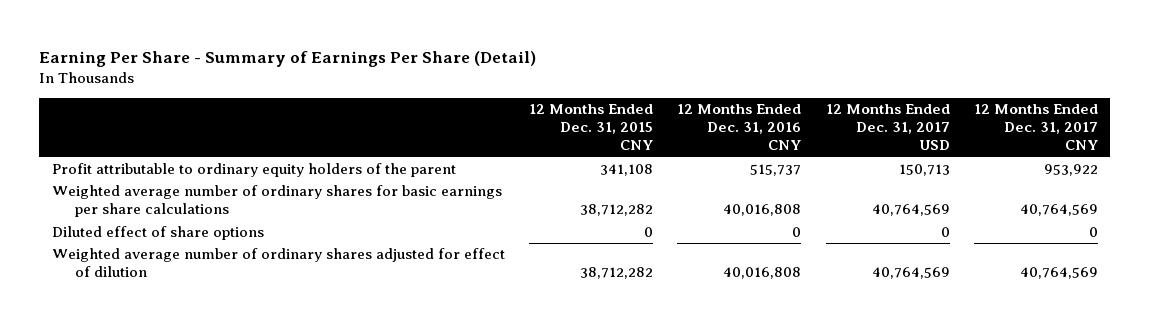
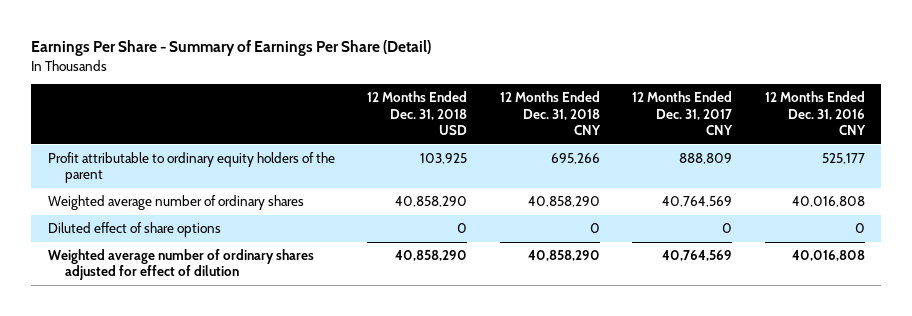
- Earning Per Share - Summary of Earnings Per Share (Detail)
+ Earnings Per Share - Summary of Earnings Per Share (Detail)
- | 12 Months Ended Dec. 31, 2015 CNY | 12 Months Ended Dec. 31, 2016 CNY | 12 Months Ended Dec. 31, 2017 USD | 12 Months Ended Dec. 31, 2017 CNY
+ | 12 Months Ended Dec. 31, 2018 USD | 12 Months Ended Dec. 31, 2018 CNY | 12 Months Ended Dec. 31, 2017 CNY | 12 Months Ended Dec. 31, 2016 CNY
- Profit attributable to ordinary equity holders of the parent | 341,108 | 515,737 | 150,713 | 953,922
- Weighted average number of ordinary shares for basic earnings per share calculations | 38,712,282 | 40,016,808 | 40,764,569 | 40,764,569
+ Profit attributable to ordinary equity holders of the parent | 103,925 | 695,266 | 888,809 | 525,177
+ Weighted average number of ordinary shares | 40,858,290 | 40,858,290 | 40,764,569 | 40,016,808

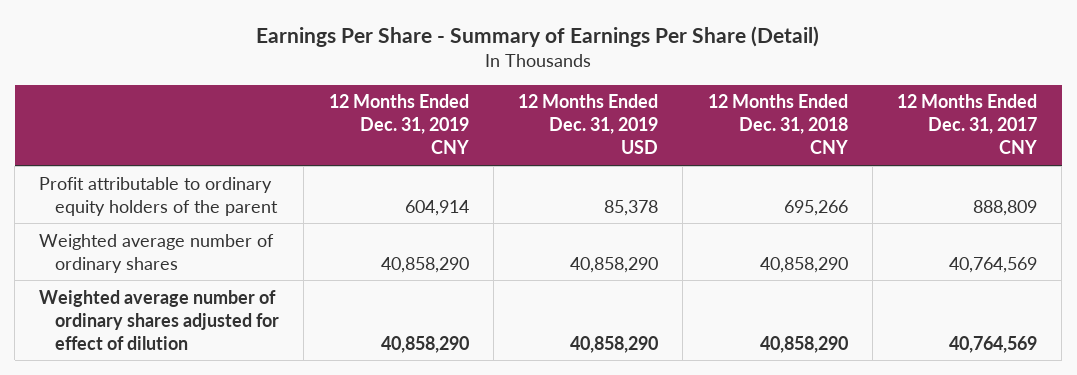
- | 12 Months Ended Dec. 31, 2018 USD | 12 Months Ended Dec. 31, 2018 CNY | 12 Months Ended Dec. 31, 2017 CNY | 12 Months Ended Dec. 31, 2016 CNY
+ | 12 Months Ended Dec. 31, 2019 CNY | 12 Months Ended Dec. 31, 2019 USD | 12 Months Ended Dec. 31, 2018 CNY | 12 Months Ended Dec. 31, 2017 CNY
- Diluted effect of share options | 0 | 0 | 0 | 0

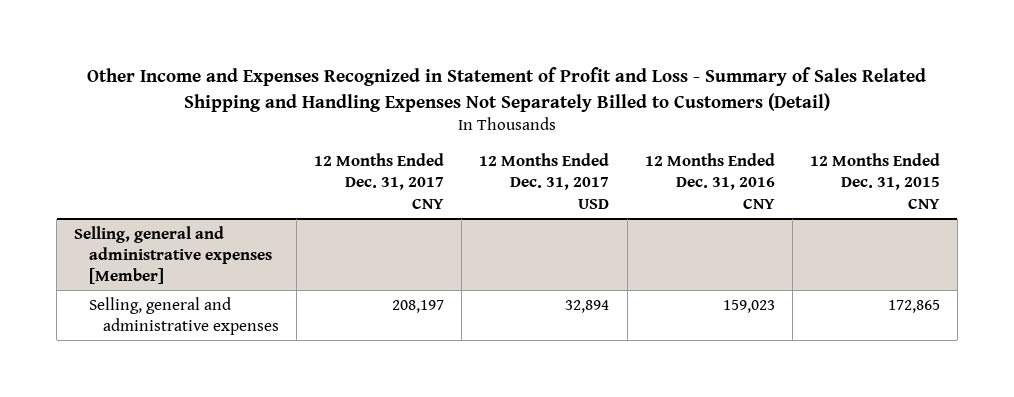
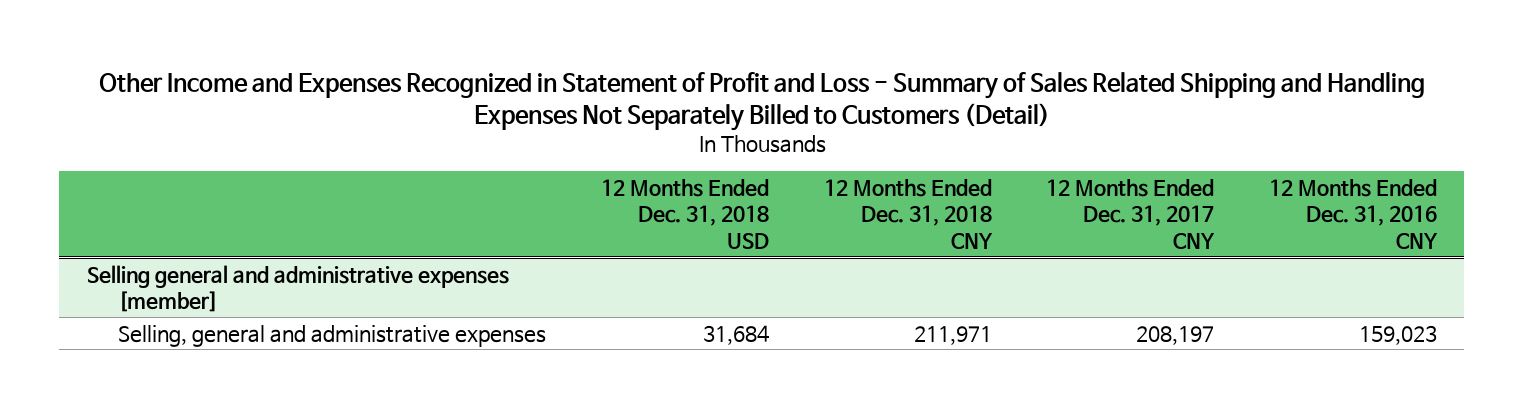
- | 12 Months Ended Dec. 31, 2017 CNY | 12 Months Ended Dec. 31, 2017 USD | 12 Months Ended Dec. 31, 2016 CNY | 12 Months Ended Dec. 31, 2015 CNY
+ | 12 Months Ended Dec. 31, 2018 USD | 12 Months Ended Dec. 31, 2018 CNY | 12 Months Ended Dec. 31, 2017 CNY | 12 Months Ended Dec. 31, 2016 CNY
- Selling, general and administrative expenses [Member]
+ Selling general and administrative expenses [member]

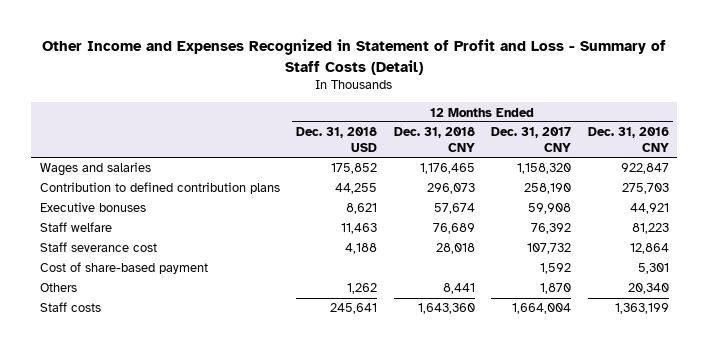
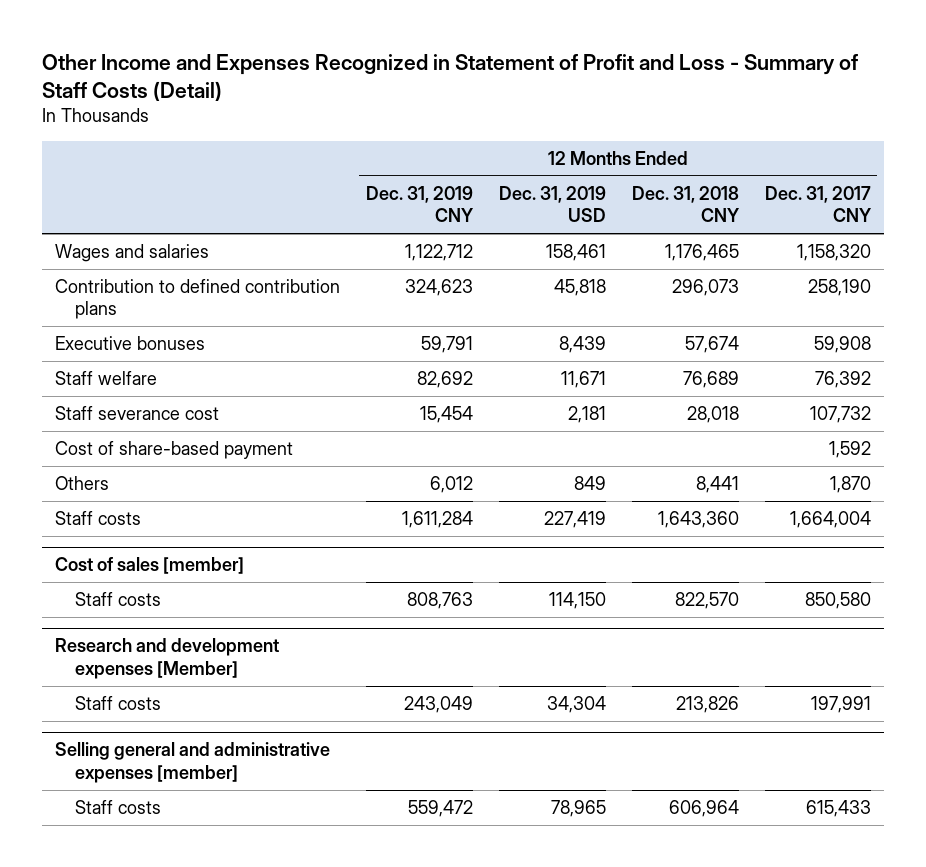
- | 12 Months Ended Dec. 31, 2018 USD | 12 Months Ended Dec. 31, 2018 CNY | 12 Months Ended Dec. 31, 2017 CNY | 12 Months Ended Dec. 31, 2016 CNY
+ | 12 Months Ended Dec. 31, 2019 CNY | 12 Months Ended Dec. 31, 2019 USD | 12 Months Ended Dec. 31, 2018 CNY | 12 Months Ended Dec. 31, 2017 CNY
+ Cost of sales [member]
+ Staff costs | 808,763 | 114,150 | 822,570 | 850,580
+ Research and development expenses [Member]
+ Staff costs | 243,049 | 34,304 | 213,826 | 197,991
+ Selling general and administrative expenses [member]
+ Staff costs | 559,472 | 78,965 | 606,964 | 615,433

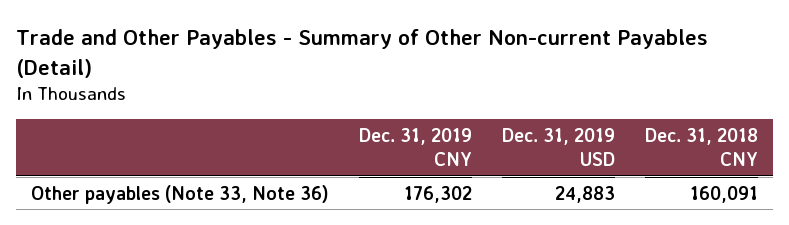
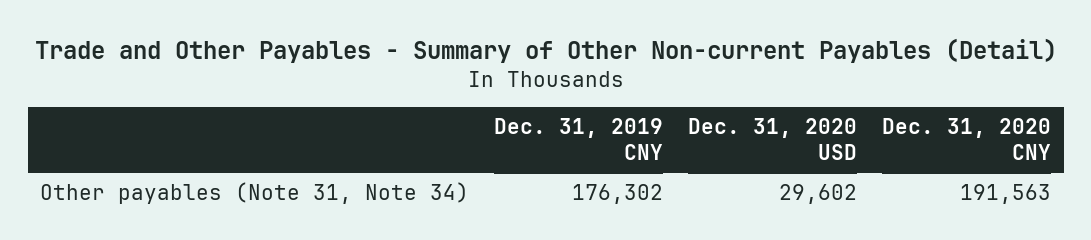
- | Dec. 31, 2019 CNY | Dec. 31, 2019 USD | Dec. 31, 2018 CNY
+ | Dec. 31, 2019 CNY | Dec. 31, 2020 USD | Dec. 31, 2020 CNY
- Other payables (Note 33, Note 36) | 176,302 | 24,883 | 160,091
+ Other payables (Note 31, Note 34) | 176,302 | 29,602 | 191,563

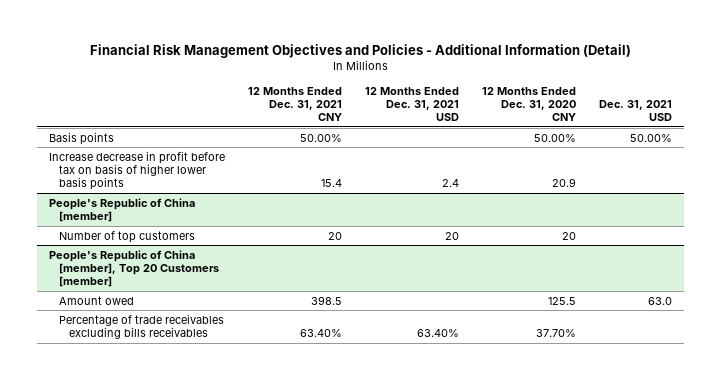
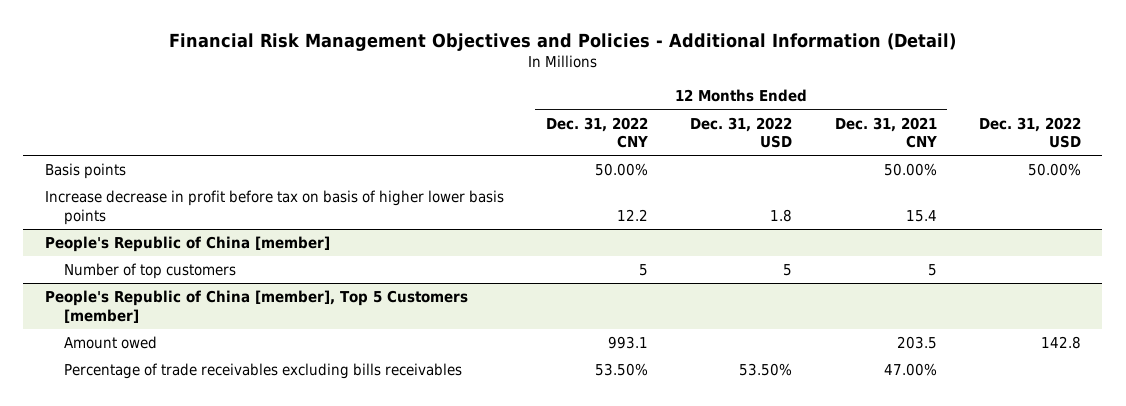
- | 12 Months Ended Dec. 31, 2021 CNY | 12 Months Ended Dec. 31, 2021 USD | 12 Months Ended Dec. 31, 2020 CNY | Dec. 31, 2021 USD
+ | 12 Months Ended Dec. 31, 2022 CNY | 12 Months Ended Dec. 31, 2022 USD | 12 Months Ended Dec. 31, 2021 CNY | Dec. 31, 2022 USD
@ People's Republic of China [member]
- Number of top customers | 20 | 20 | 20 |
- People's Republic of China [member], Top 20 Customers [member]
- Amount owed | 398.5 | | 125.5 | 63.0
- Percentage of trade receivables excluding bills receivables | 63.40% | 63.40% | 37.70% |
@ People's Republic of China [member]
+ Number of top customers | 5 | 5 | 5 |
+ People's Republic of China [member], Top 5 Customers [member]
+ Amount owed | 993.1 | | 203.5 | 142.8
+ Percentage of trade receivables excluding bills receivables | 53.50% | 53.50% | 47.00% |

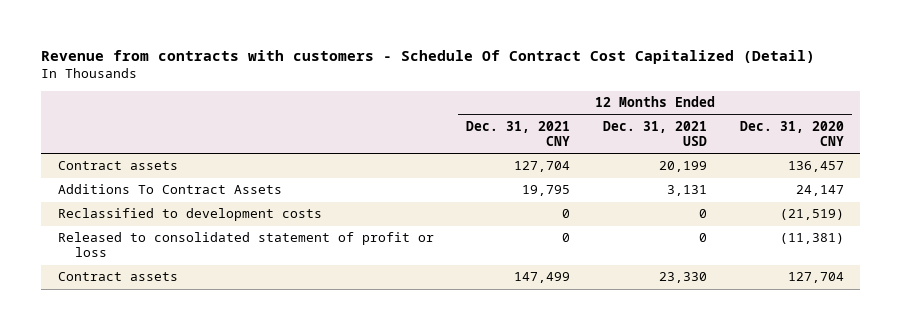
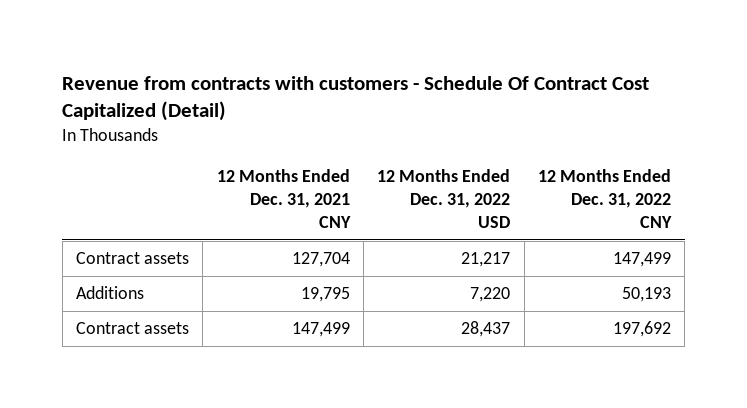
- | 12 Months Ended Dec. 31, 2021 CNY | 12 Months Ended Dec. 31, 2021 USD | 12 Months Ended Dec. 31, 2020 CNY
+ | 12 Months Ended Dec. 31, 2021 CNY | 12 Months Ended Dec. 31, 2022 USD | 12 Months Ended Dec. 31, 2022 CNY
- Additions To Contract Assets | 19,795 | 3,131 | 24,147
- Reclassified to development costs | 0 | 0 | (21,519)
- Released to consolidated statement of profit or loss | 0 | 0 | (11,381)
+ Additions | 19,795 | 7,220 | 50,193

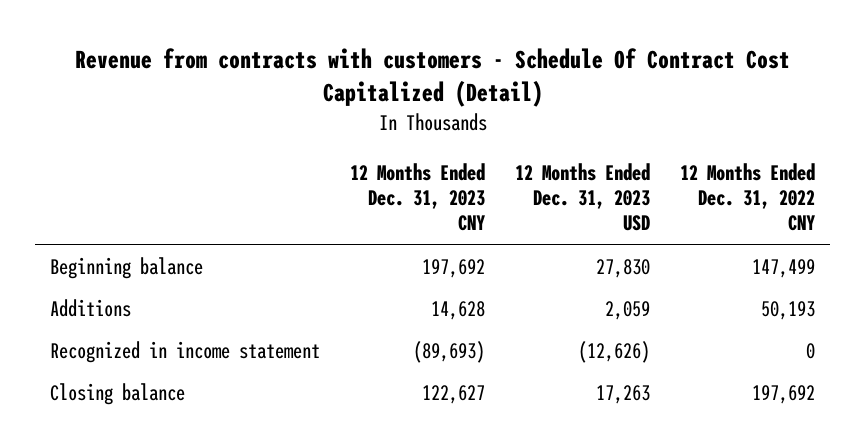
- | 12 Months Ended Dec. 31, 2021 CNY | 12 Months Ended Dec. 31, 2022 USD | 12 Months Ended Dec. 31, 2022 CNY
+ | 12 Months Ended Dec. 31, 2023 CNY | 12 Months Ended Dec. 31, 2023 USD | 12 Months Ended Dec. 31, 2022 CNY
- Contract assets | 127,704 | 21,217 | 147,499
+ Beginning balance | 197,692 | 27,830 | 147,499
- Contract assets | 147,499 | 28,437 | 197,692
+ Recognized in income statement | (89,693) | (12,626) | 0
+ Closing balance | 122,627 | 17,263 | 197,692

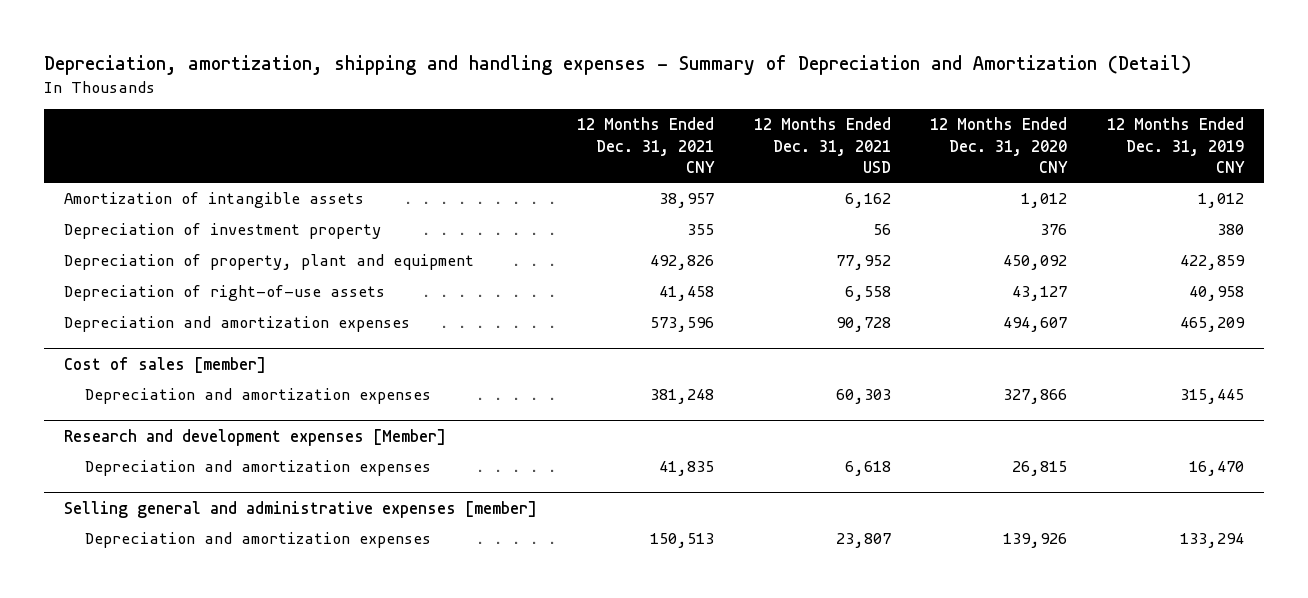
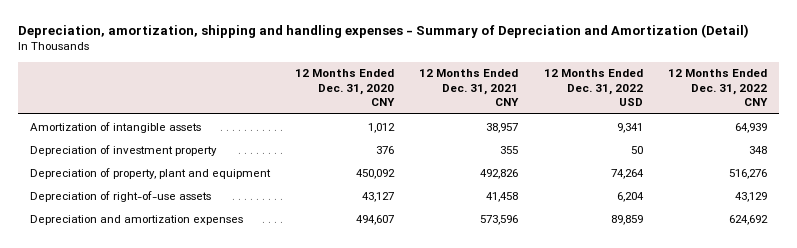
- | 12 Months Ended Dec. 31, 2021 CNY | 12 Months Ended Dec. 31, 2021 USD | 12 Months Ended Dec. 31, 2020 CNY | 12 Months Ended Dec. 31, 2019 CNY
+ | 12 Months Ended Dec. 31, 2020 CNY | 12 Months Ended Dec. 31, 2021 CNY | 12 Months Ended Dec. 31, 2022 USD | 12 Months Ended Dec. 31, 2022 CNY
- Cost of sales [member]
- Depreciation and amortization expenses | 381,248 | 60,303 | 327,866 | 315,445
- Research and development expenses [Member]
- Depreciation and amortization expenses | 41,835 | 6,618 | 26,815 | 16,470
- Selling general and administrative expenses [member]
- Depreciation and amortization expenses | 150,513 | 23,807 | 139,926 | 133,294

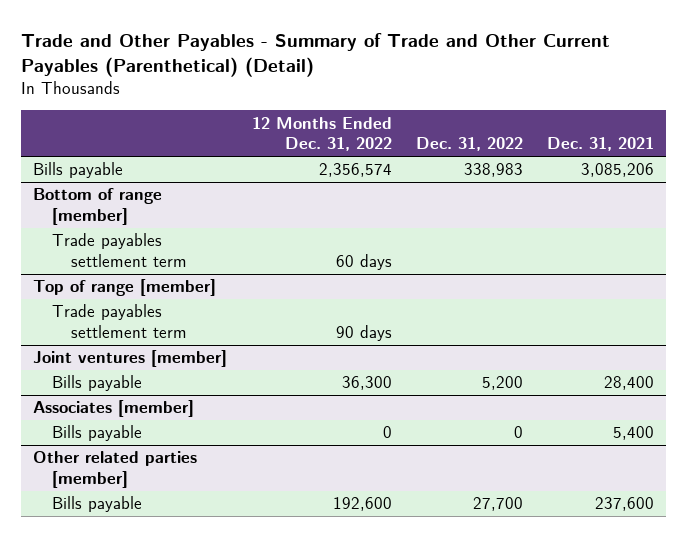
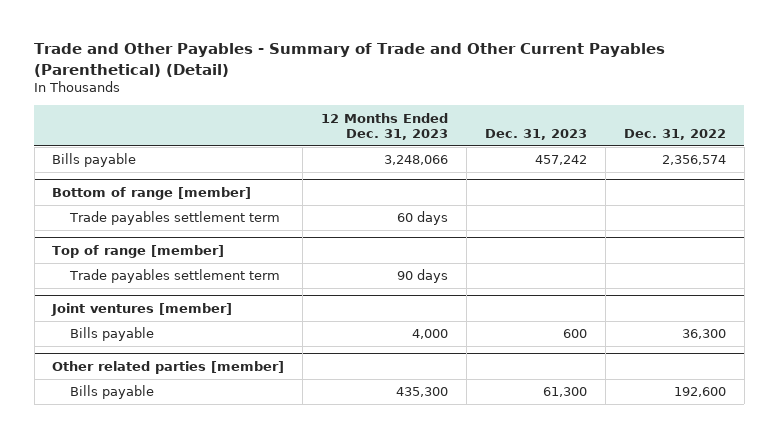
- | 12 Months Ended Dec. 31, 2022 | Dec. 31, 2022 | Dec. 31, 2021
+ | 12 Months Ended Dec. 31, 2023 | Dec. 31, 2023 | Dec. 31, 2022
- Bills payable | 2,356,574 | 338,983 | 3,085,206
+ Bills payable | 3,248,066 | 457,242 | 2,356,574
@ Joint ventures [member]
- Bills payable | 36,300 | 5,200 | 28,400
- Associates [member]
- Bills payable | 0 | 0 | 5,400
@ Joint ventures [member]
+ Bills payable | 4,000 | 600 | 36,300
@ Other related parties [member]
- Bills payable | 192,600 | 27,700 | 237,600
+ Bills payable | 435,300 | 61,300 | 192,600

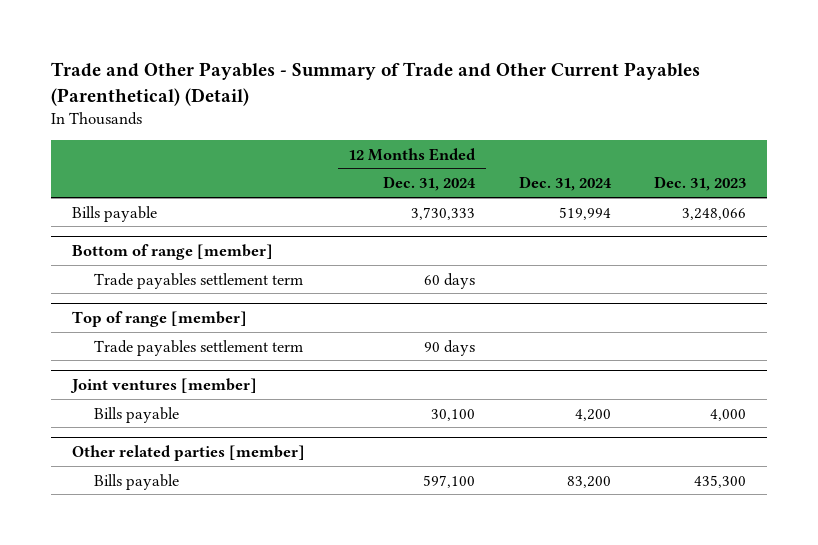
- | 12 Months Ended Dec. 31, 2023 | Dec. 31, 2023 | Dec. 31, 2022
+ | 12 Months Ended Dec. 31, 2024 | Dec. 31, 2024 | Dec. 31, 2023
- Bills payable | 3,248,066 | 457,242 | 2,356,574
+ Bills payable | 3,730,333 | 519,994 | 3,248,066
@ Joint ventures [member]
- Bills payable | 4,000 | 600 | 36,300
+ Bills payable | 30,100 | 4,200 | 4,000
@ Other related parties [member]
- Bills payable | 435,300 | 61,300 | 192,600
+ Bills payable | 597,100 | 83,200 | 435,300

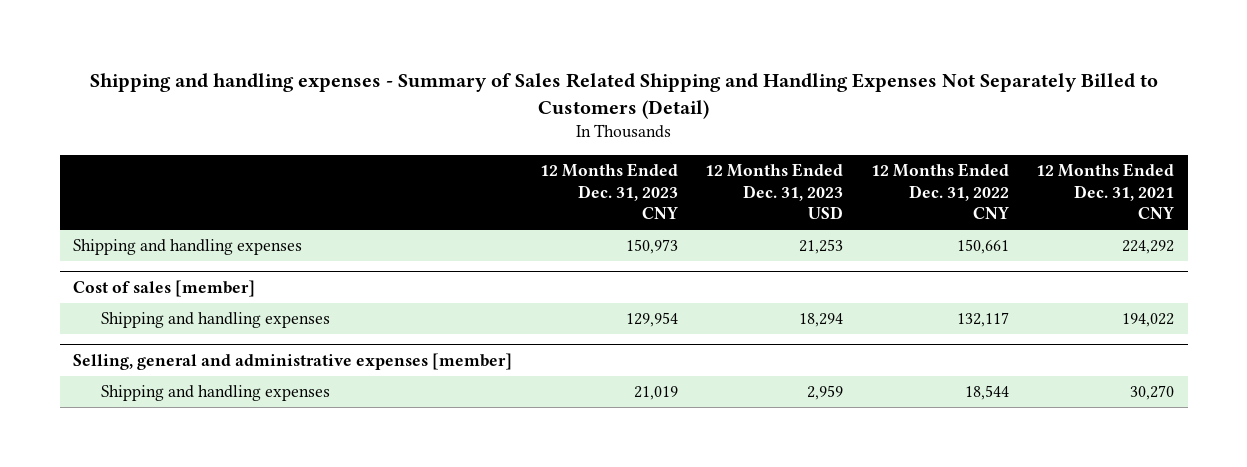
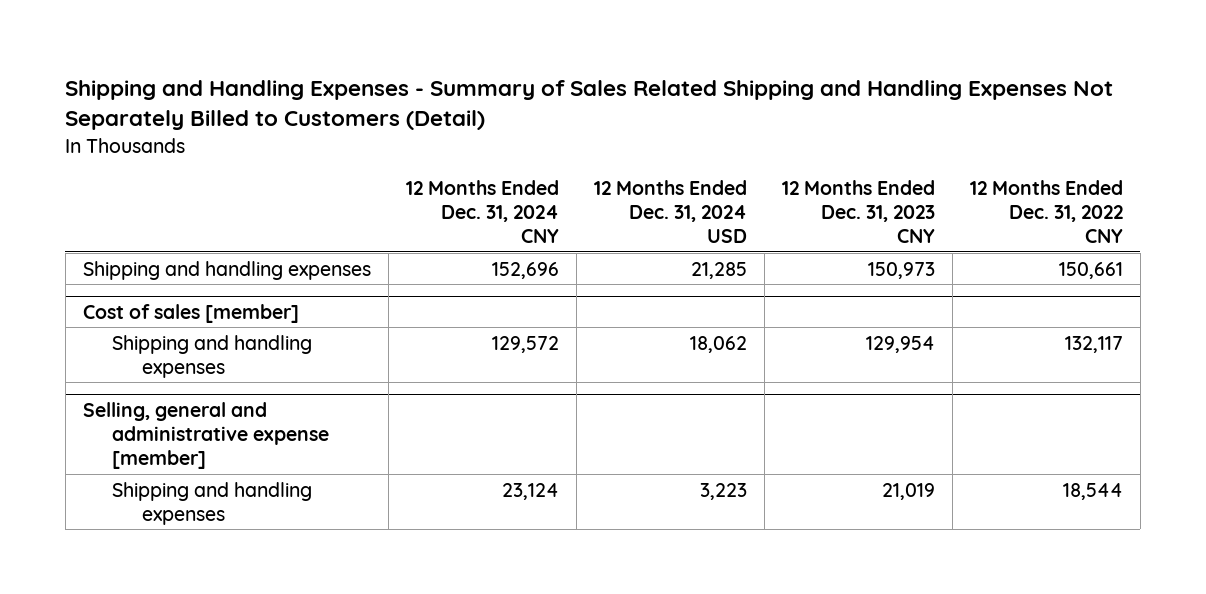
- Shipping and handling expenses - Summary of Sales Related Shipping and Handling Expenses Not Separately Billed to Customers (Detail)
+ Shipping and Handling Expenses - Summary of Sales Related Shipping and Handling Expenses Not Separately Billed to Customers (Detail)
- | 12 Months Ended Dec. 31, 2023 CNY | 12 Months Ended Dec. 31, 2023 USD | 12 Months Ended Dec. 31, 2022 CNY | 12 Months Ended Dec. 31, 2021 CNY
+ | 12 Months Ended Dec. 31, 2024 CNY | 12 Months Ended Dec. 31, 2024 USD | 12 Months Ended Dec. 31, 2023 CNY | 12 Months Ended Dec. 31, 2022 CNY
- Selling, general and administrative expenses [member]
+ Selling, general and administrative expense [member]

